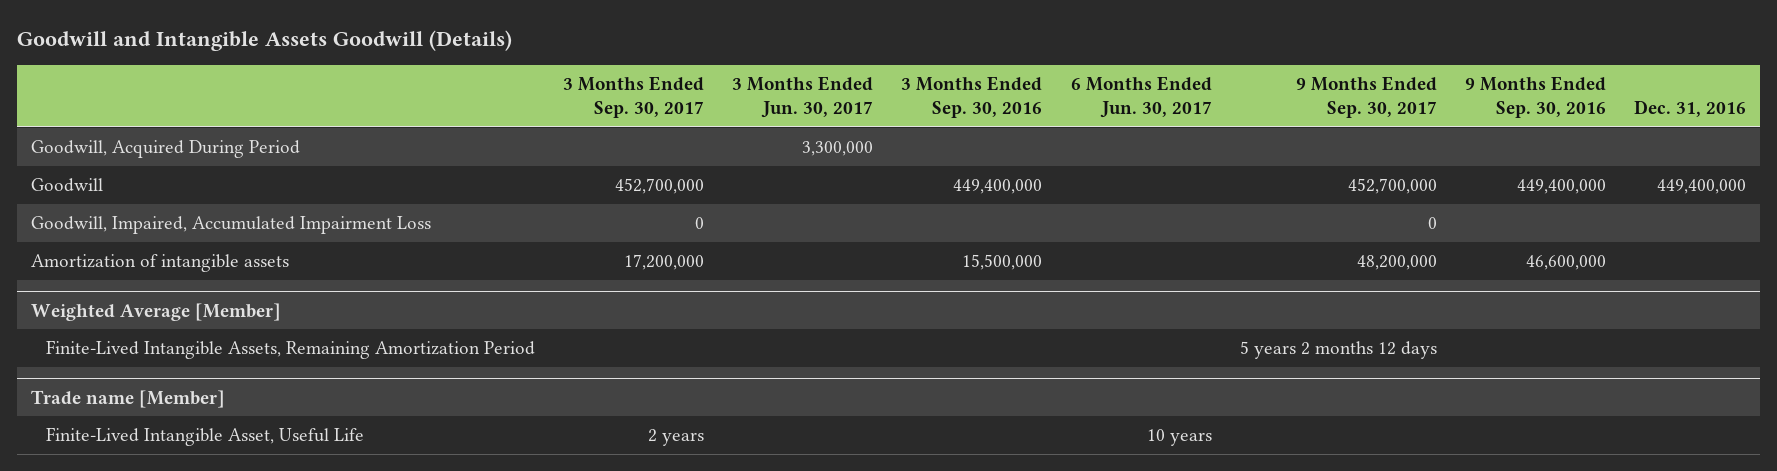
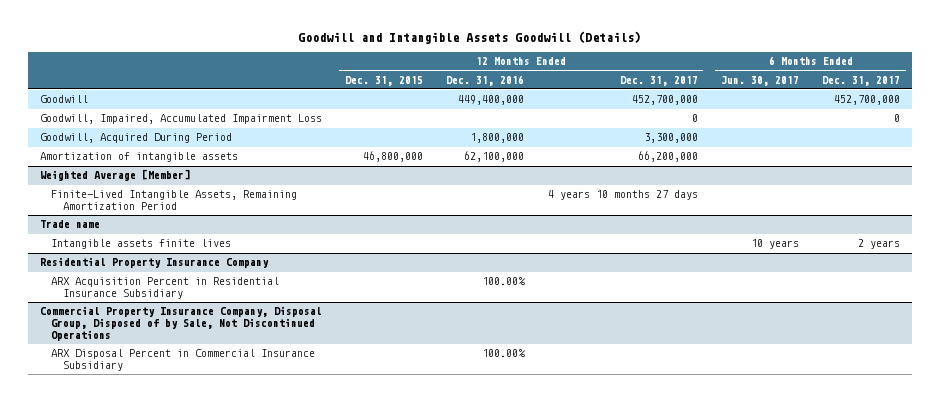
- | 3 Months Ended Sep. 30, 2017 | 3 Months Ended Jun. 30, 2017 | 3 Months Ended Sep. 30, 2016 | 6 Months Ended Jun. 30, 2017 | 9 Months Ended Sep. 30, 2017 | 9 Months Ended Sep. 30, 2016 | Dec. 31, 2016
+ | 12 Months Ended Dec. 31, 2015 | 12 Months Ended Dec. 31, 2016 | 12 Months Ended Dec. 31, 2017 | 6 Months Ended Jun. 30, 2017 | 6 Months Ended Dec. 31, 2017
moved down: Goodwill, Acquired During Period | | 1,800,000 | 3,300,000 | |
- Trade name [Member]
- Finite-Lived Intangible Asset, Useful Life | 2 years | | | 10 years | | |
+ Trade name
+ Intangible assets finite lives | | | | 10 years | 2 years
+ Residential Property Insurance Company
+ ARX Acquisition Percent in Residential Insurance Subsidiary | | 100.00% | | |
+ Commercial Property Insurance Company, Disposal Group, Disposed of by Sale, Not Discontinued Operations
+ ARX Disposal Percent in Commercial Insurance Subsidiary | | 100.00% | | |

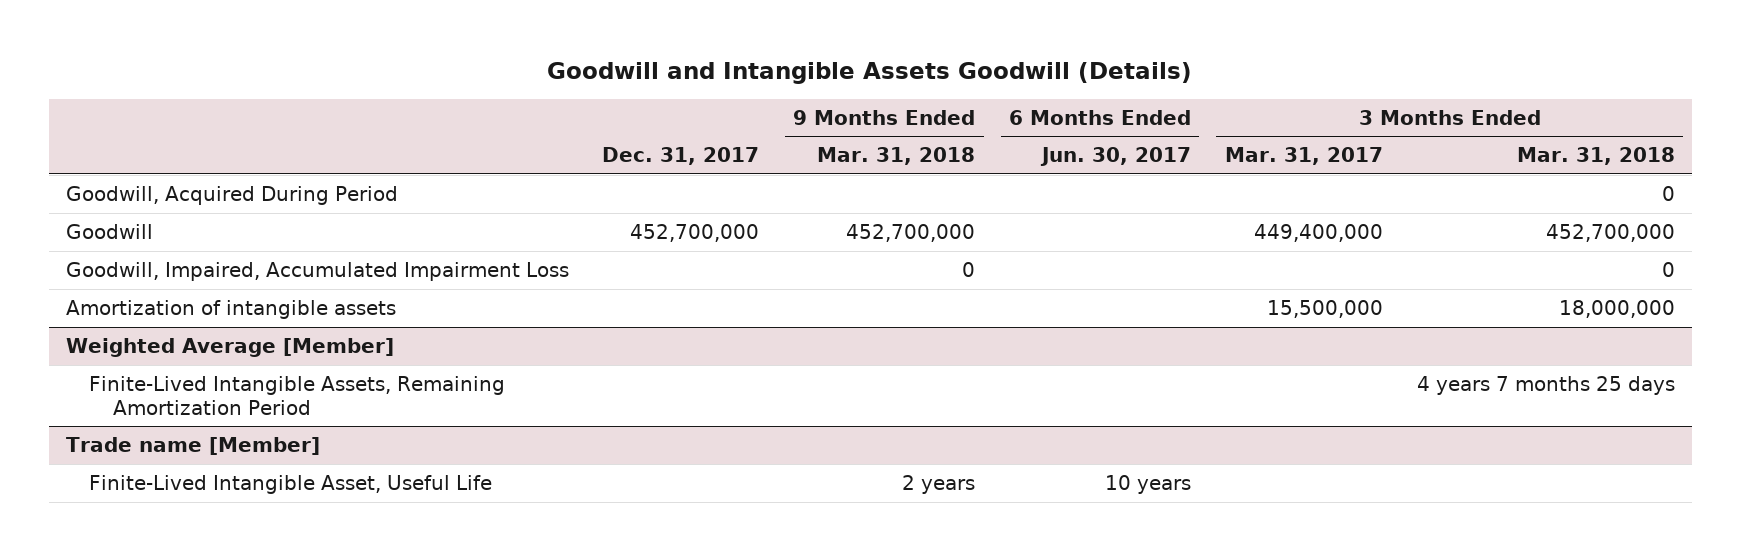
- | 12 Months Ended Dec. 31, 2015 | 12 Months Ended Dec. 31, 2016 | 12 Months Ended Dec. 31, 2017 | 6 Months Ended Jun. 30, 2017 | 6 Months Ended Dec. 31, 2017
+ | Dec. 31, 2017 | 9 Months Ended Mar. 31, 2018 | 6 Months Ended Jun. 30, 2017 | 3 Months Ended Mar. 31, 2017 | 3 Months Ended Mar. 31, 2018
moved up: Goodwill, Acquired During Period | | | | | 0
- Trade name
- Intangible assets finite lives | | | | 10 years | 2 years
- Residential Property Insurance Company
- ARX Acquisition Percent in Residential Insurance Subsidiary | | 100.00% | | |
- Commercial Property Insurance Company, Disposal Group, Disposed of by Sale, Not Discontinued Operations
- ARX Disposal Percent in Commercial Insurance Subsidiary | | 100.00% | | |
+ Trade name [Member]
+ Finite-Lived Intangible Asset, Useful Life | | 2 years | 10 years | |

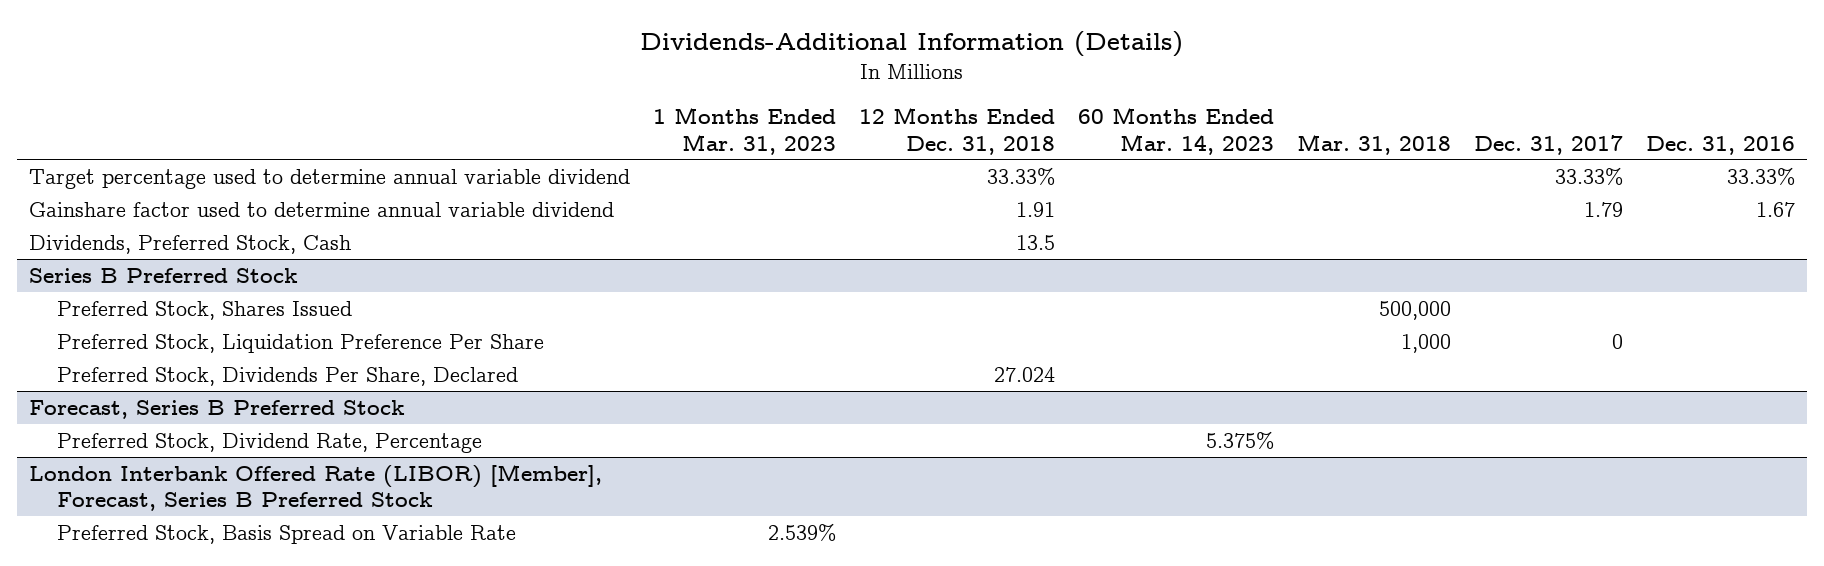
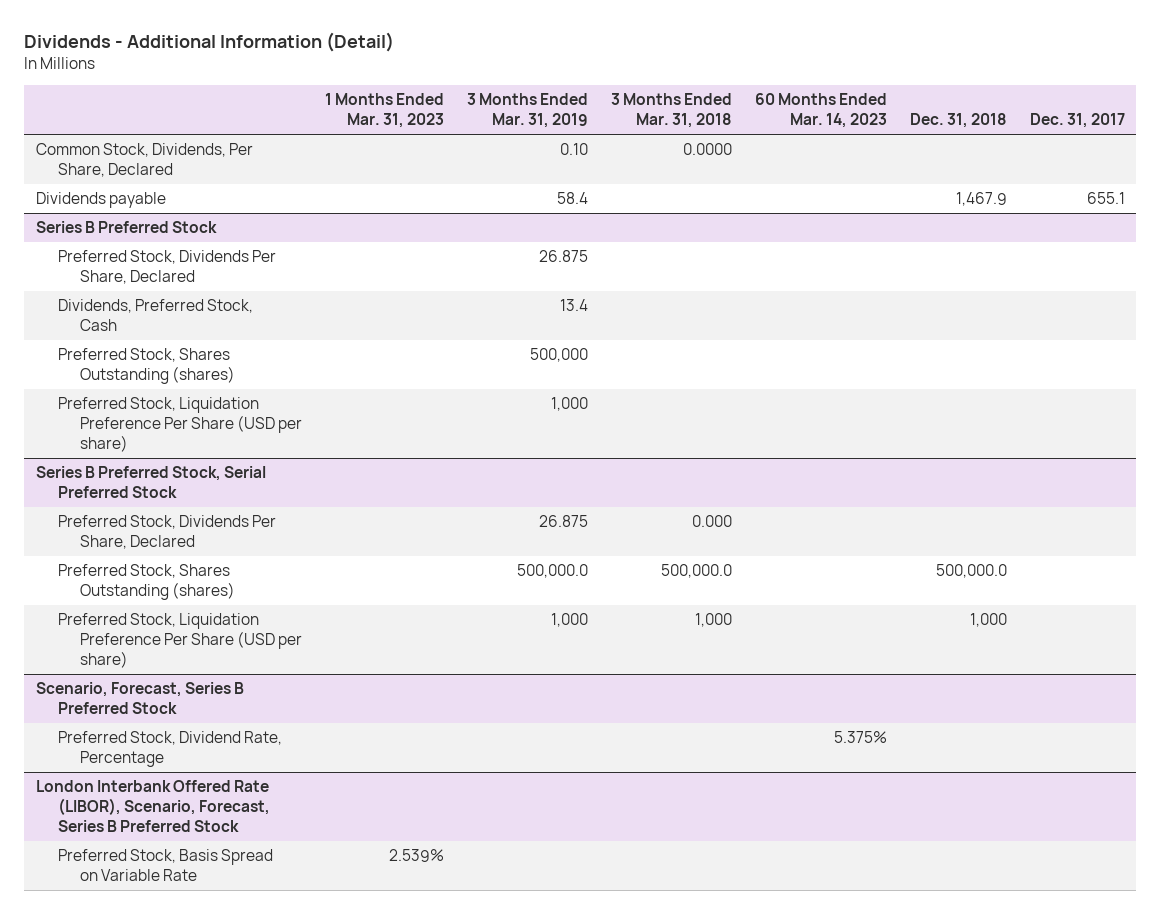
- Dividends-Additional Information (Details)
+ Dividends - Additional Information (Detail)
- | 1 Months Ended Mar. 31, 2023 | 12 Months Ended Dec. 31, 2018 | 60 Months Ended Mar. 14, 2023 | Mar. 31, 2018 | Dec. 31, 2017 | Dec. 31, 2016
+ | 1 Months Ended Mar. 31, 2023 | 3 Months Ended Mar. 31, 2019 | 3 Months Ended Mar. 31, 2018 | 60 Months Ended Mar. 14, 2023 | Dec. 31, 2018 | Dec. 31, 2017
- Target percentage used to determine annual variable dividend | | 33.33% | | | 33.33% | 33.33%
- Gainshare factor used to determine annual variable dividend | | 1.91 | | | 1.79 | 1.67
- Dividends, Preferred Stock, Cash | | 13.5 | | | |
+ Common Stock, Dividends, Per Share, Declared | | 0.10 | 0.0000 | | |
+ Dividends payable | | 58.4 | | | 1,467.9 | 655.1
@ Series B Preferred Stock
- Preferred Stock, Shares Issued | | | | 500,000 | |
- Preferred Stock, Liquidation Preference Per Share | | | | 1,000 | 0 |
- Forecast, Series B Preferred Stock
@ Series B Preferred Stock
+ Dividends, Preferred Stock, Cash | | 13.4 | | | |
+ Preferred Stock, Shares Outstanding (shares) | | 500,000 | | | |
+ Preferred Stock, Liquidation Preference Per Share (USD per share) | | 1,000 | | | |
+ Series B Preferred Stock, Serial Preferred Stock
+ Preferred Stock, Dividends Per Share, Declared | | 26.875 | 0.000 | | |
+ Preferred Stock, Shares Outstanding (shares) | | 500,000.0 | 500,000.0 | | 500,000.0 |
+ Preferred Stock, Liquidation Preference Per Share (USD per share) | | 1,000 | 1,000 | | 1,000 |
+ Scenario, Forecast, Series B Preferred Stock
- London Interbank Offered Rate (LIBOR) [Member], Forecast, Series B Preferred Stock
+ London Interbank Offered Rate (LIBOR), Scenario, Forecast, Series B Preferred Stock

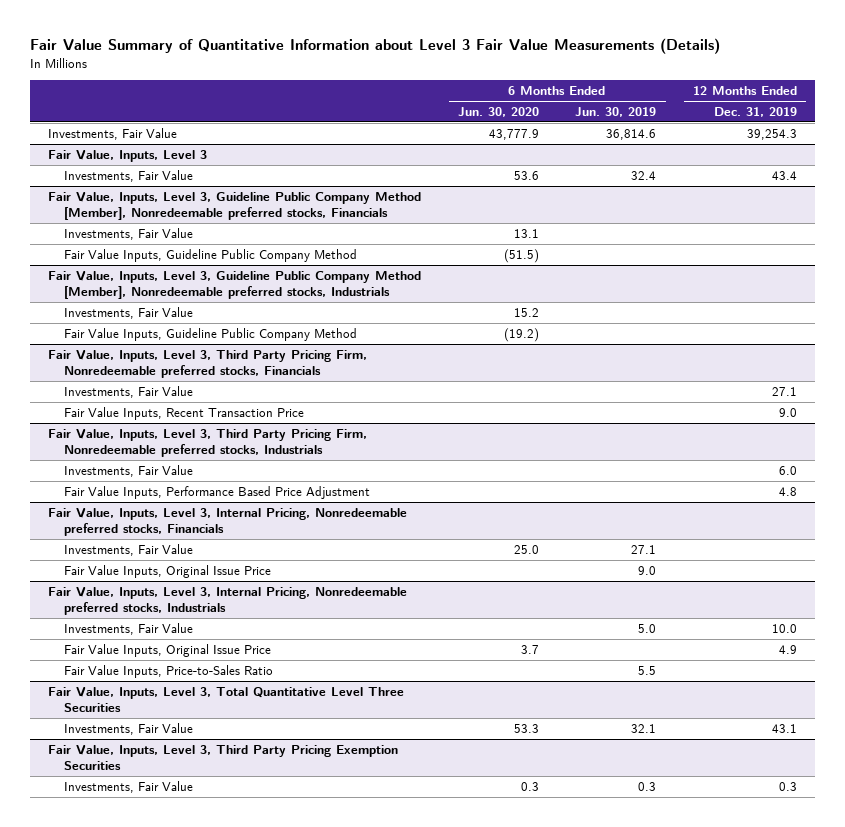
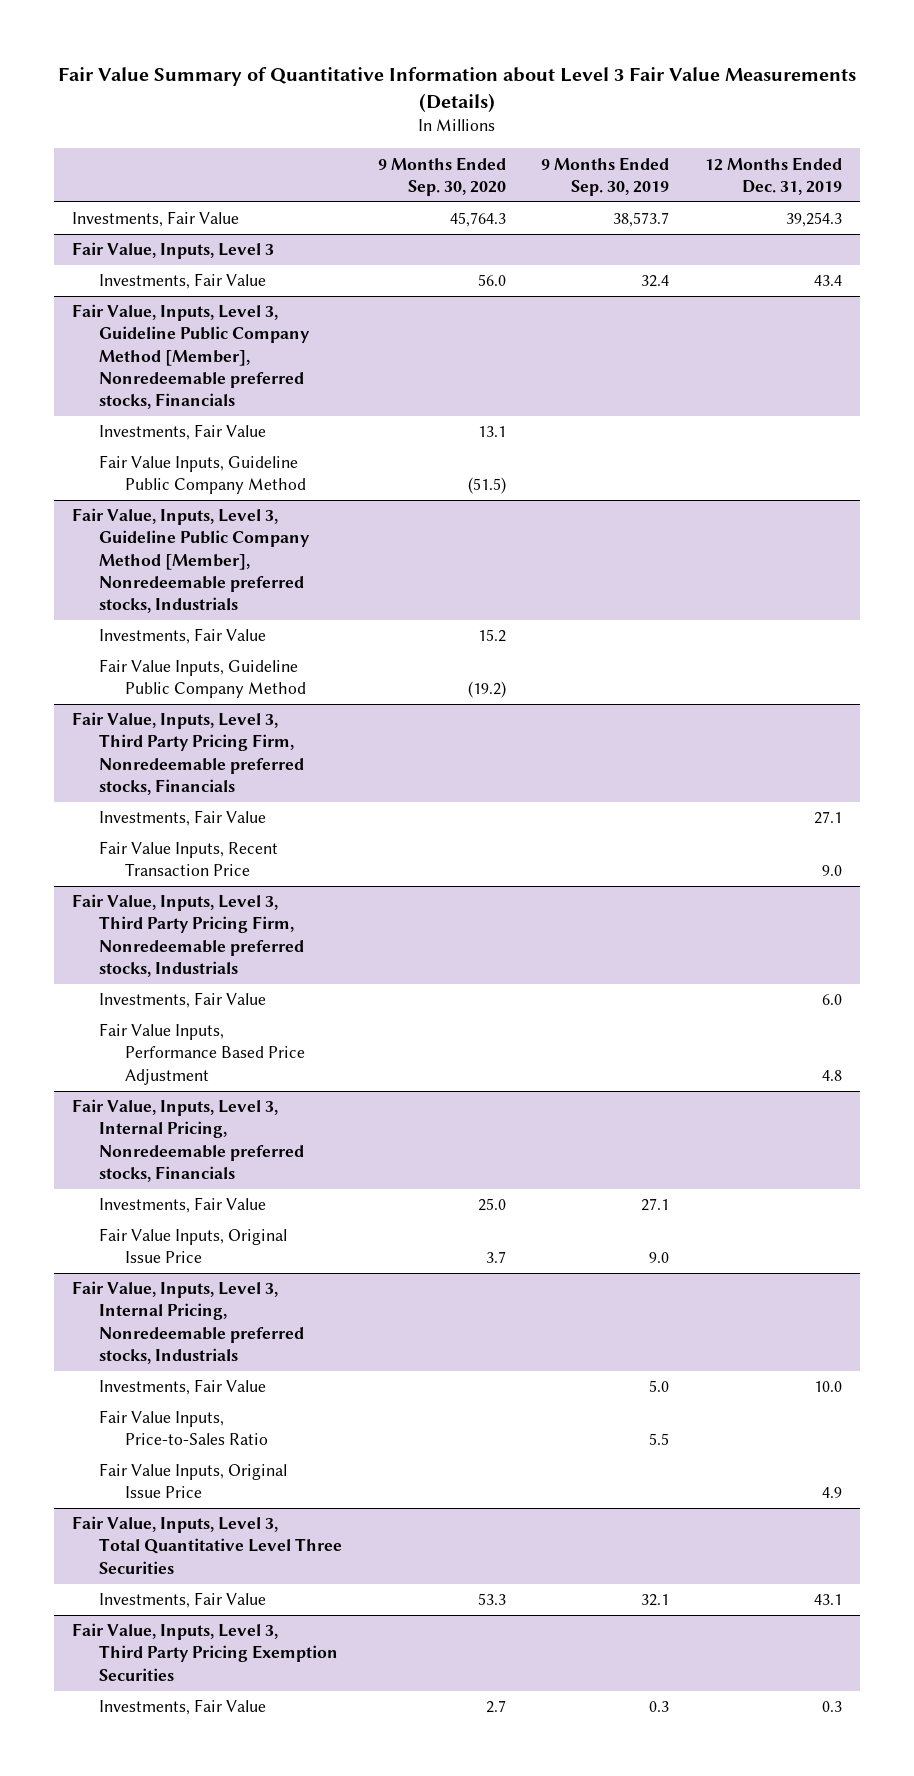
- | 6 Months Ended Jun. 30, 2020 | 6 Months Ended Jun. 30, 2019 | 12 Months Ended Dec. 31, 2019
+ | 9 Months Ended Sep. 30, 2020 | 9 Months Ended Sep. 30, 2019 | 12 Months Ended Dec. 31, 2019
@ Fair Value, Inputs, Level 3, Internal Pricing, Nonredeemable preferred stocks, Industrials
moved down: Fair Value Inputs, Original Issue Price | | | 4.9

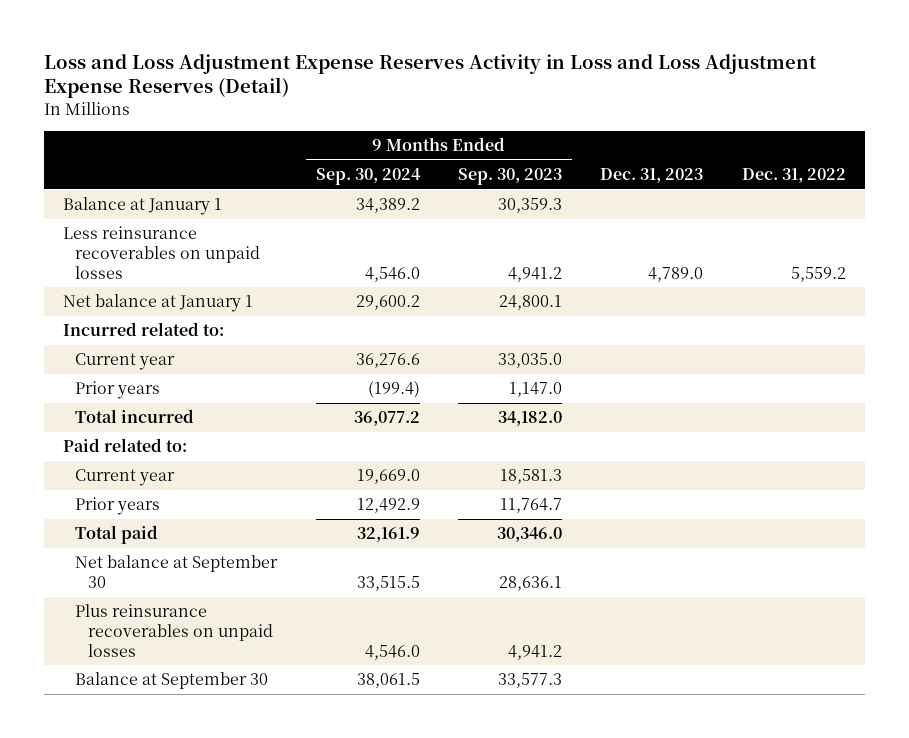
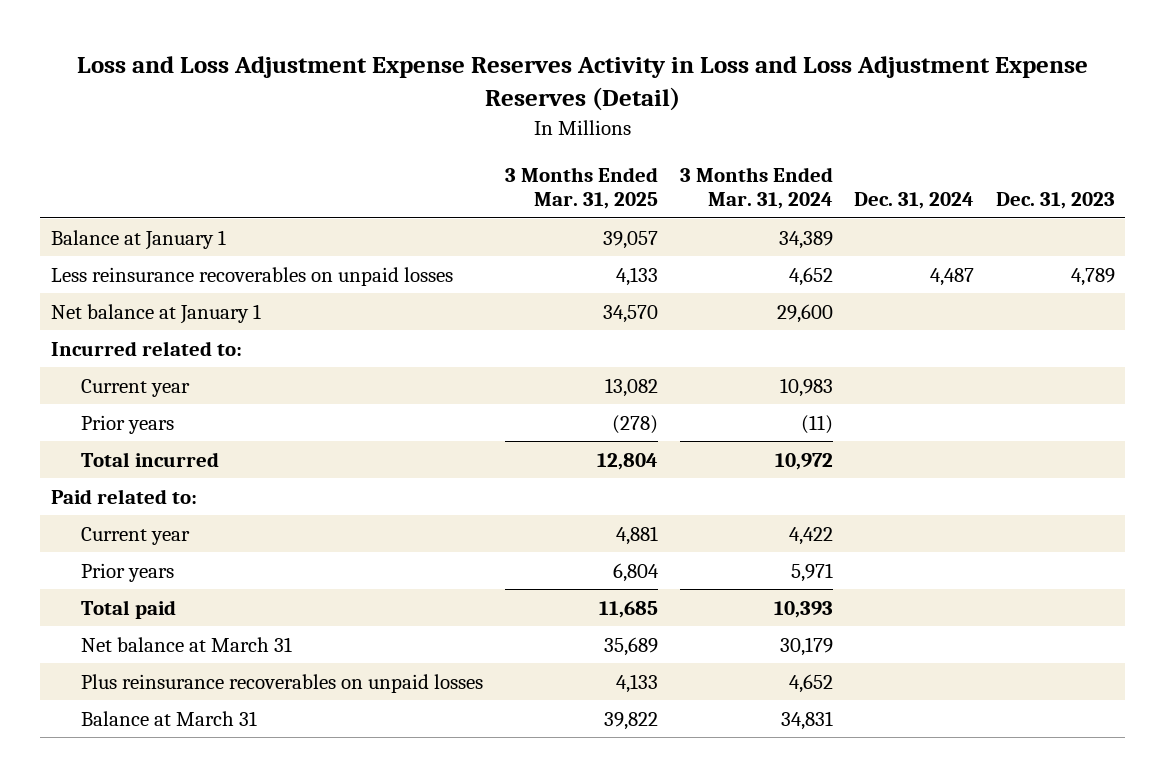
- | 9 Months Ended Sep. 30, 2024 | 9 Months Ended Sep. 30, 2023 | Dec. 31, 2023 | Dec. 31, 2022
+ | 3 Months Ended Mar. 31, 2025 | 3 Months Ended Mar. 31, 2024 | Dec. 31, 2024 | Dec. 31, 2023
- Less reinsurance recoverables on unpaid losses | 4,546.0 | 4,941.2 | 4,789.0 | 5,559.2
+ Less reinsurance recoverables on unpaid losses | 4,133 | 4,652 | 4,487 | 4,789
- Net balance at September 30 | 33,515.5 | 28,636.1 | |
+ Net balance at March 31 | 35,689 | 30,179 | |
- Balance at September 30 | 38,061.5 | 33,577.3 | |
+ Balance at March 31 | 39,822 | 34,831 | |

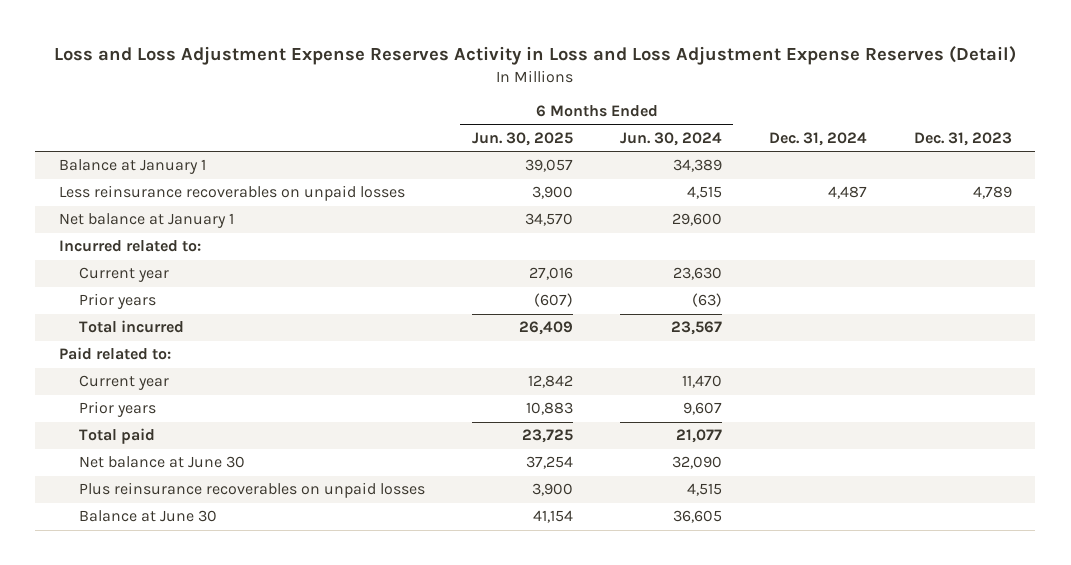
- | 3 Months Ended Mar. 31, 2025 | 3 Months Ended Mar. 31, 2024 | Dec. 31, 2024 | Dec. 31, 2023
+ | 6 Months Ended Jun. 30, 2025 | 6 Months Ended Jun. 30, 2024 | Dec. 31, 2024 | Dec. 31, 2023
- Net balance at March 31 | 35,689 | 30,179 | |
+ Net balance at June 30 | 37,254 | 32,090 | |
- Balance at March 31 | 39,822 | 34,831 | |
+ Balance at June 30 | 41,154 | 36,605 | |

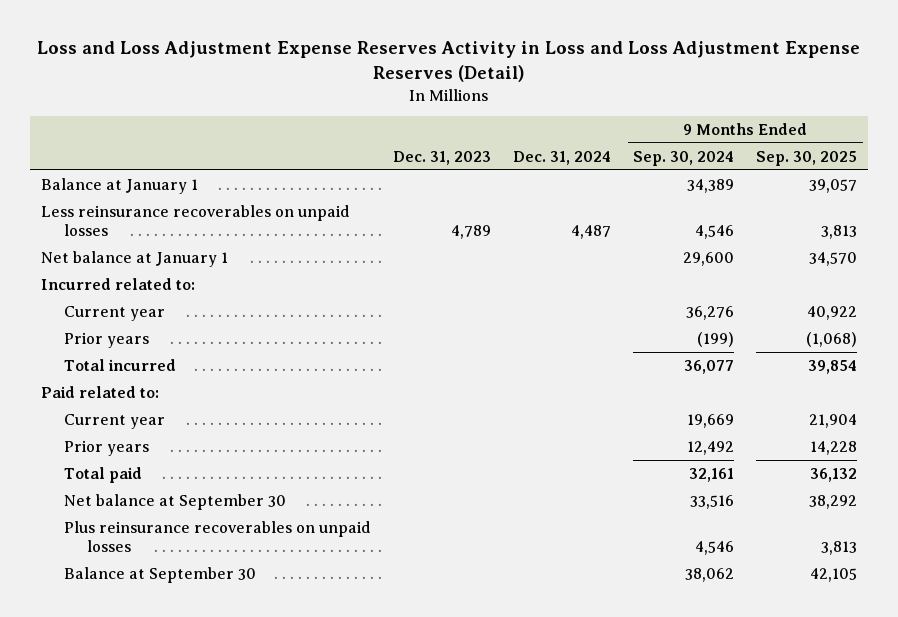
- | 6 Months Ended Jun. 30, 2025 | 6 Months Ended Jun. 30, 2024 | Dec. 31, 2024 | Dec. 31, 2023
+ | Dec. 31, 2023 | Dec. 31, 2024 | 9 Months Ended Sep. 30, 2024 | 9 Months Ended Sep. 30, 2025
- Net balance at June 30 | 37,254 | 32,090 | |
+ Net balance at September 30 | | | 33,516 | 38,292
- Balance at June 30 | 41,154 | 36,605 | |
+ Balance at September 30 | | | 38,062 | 42,105

